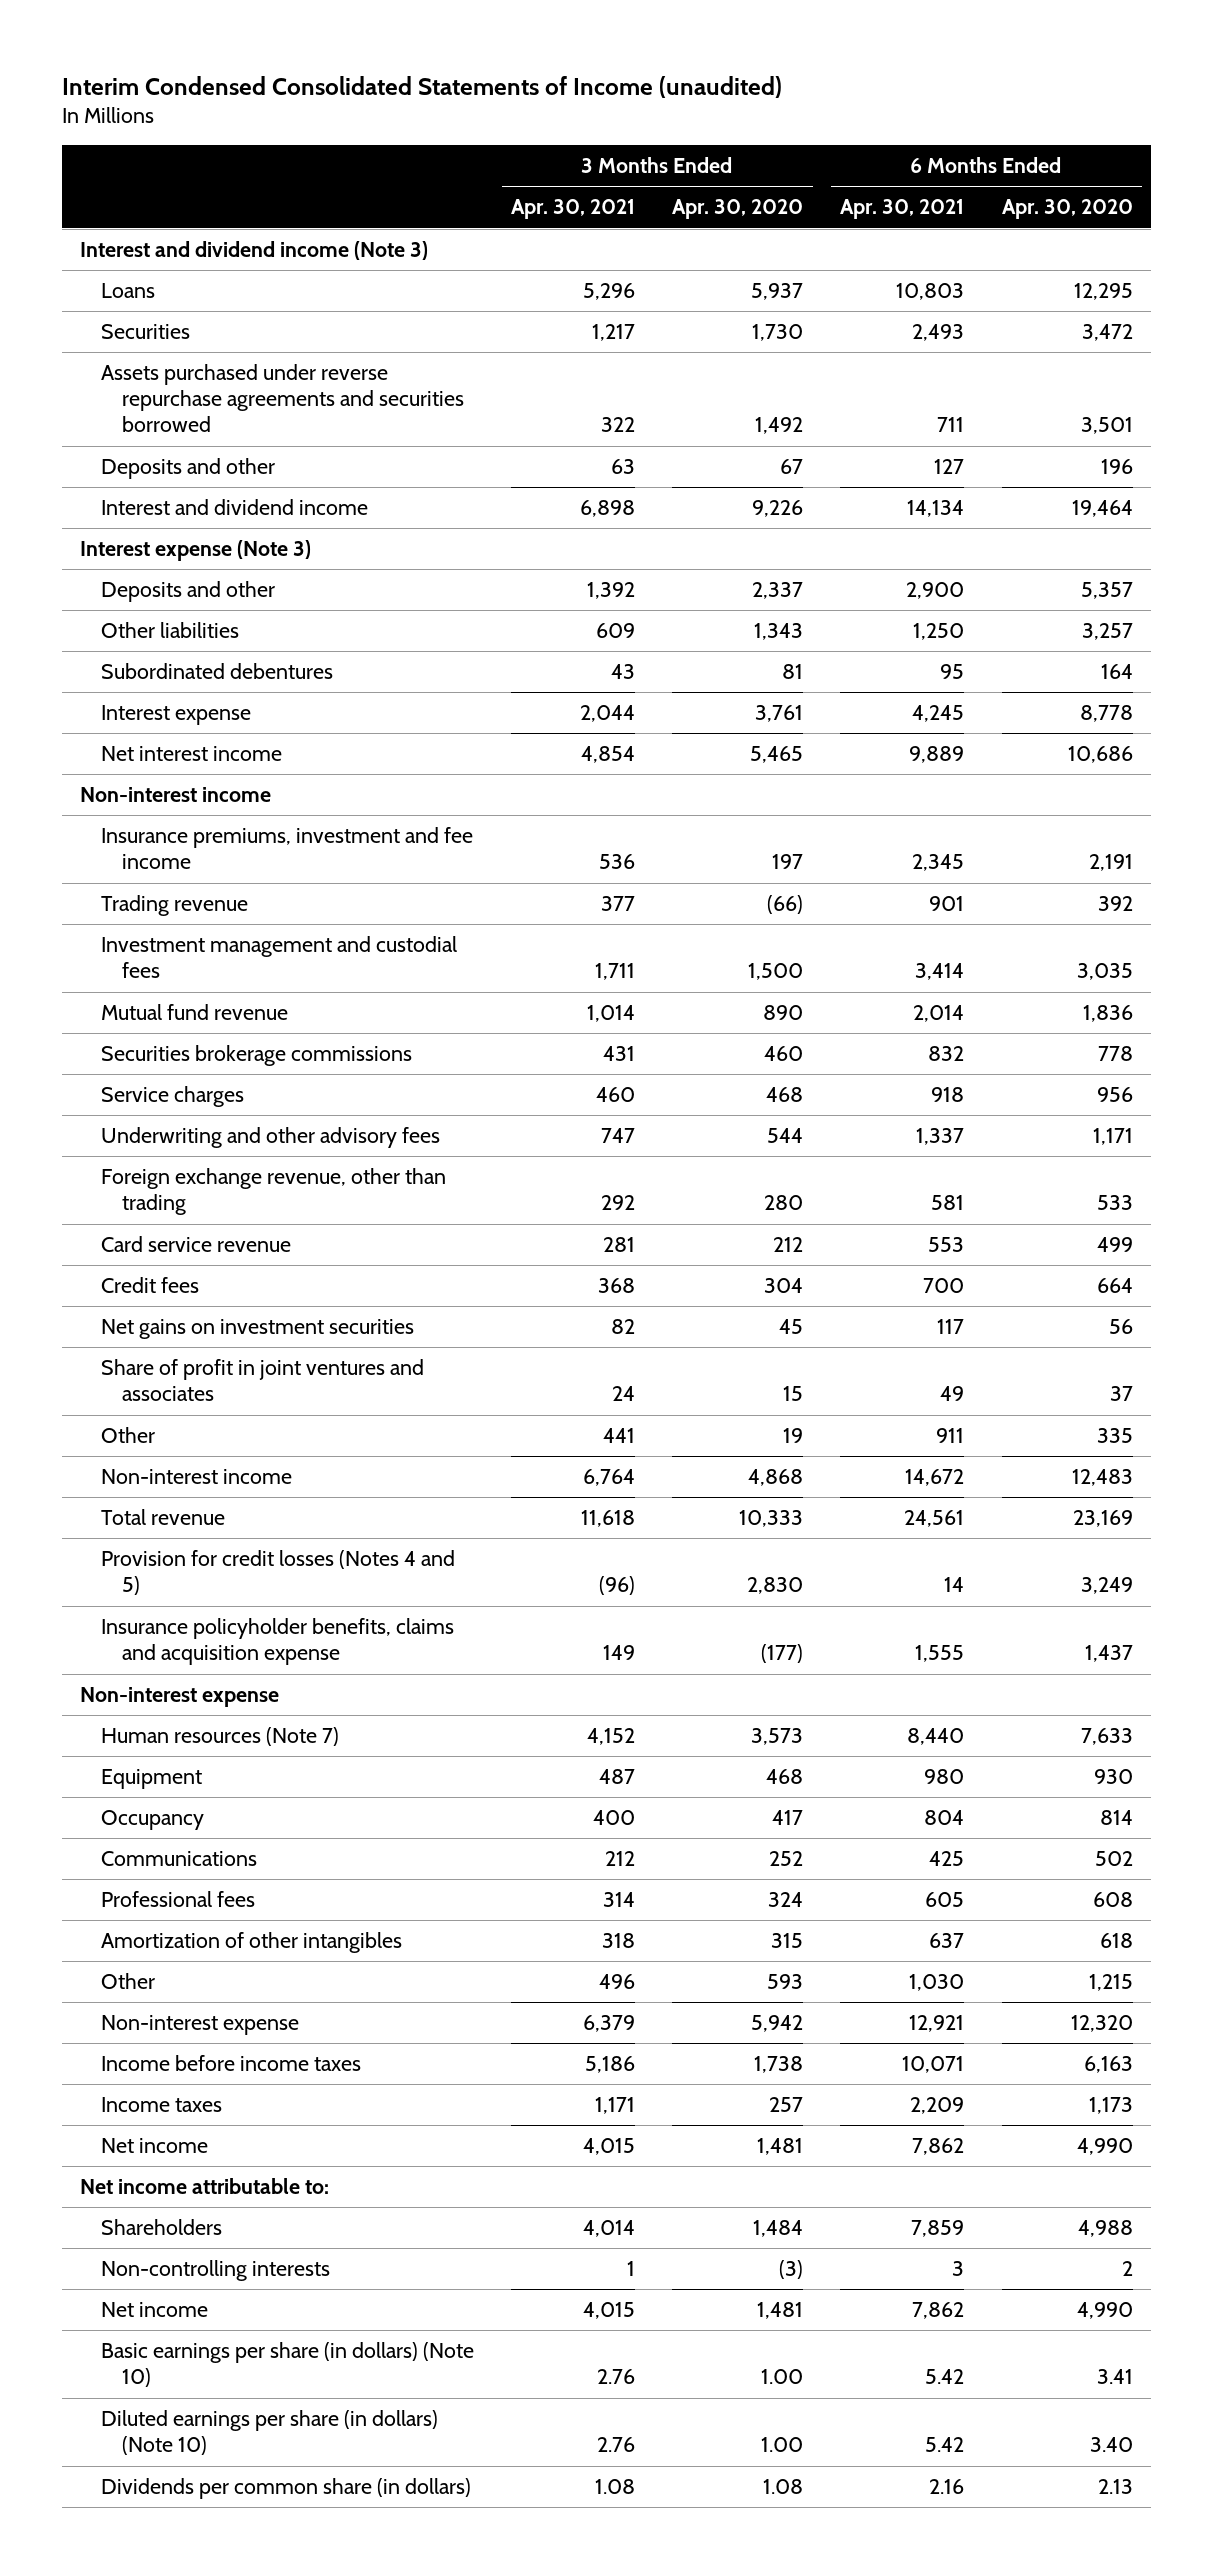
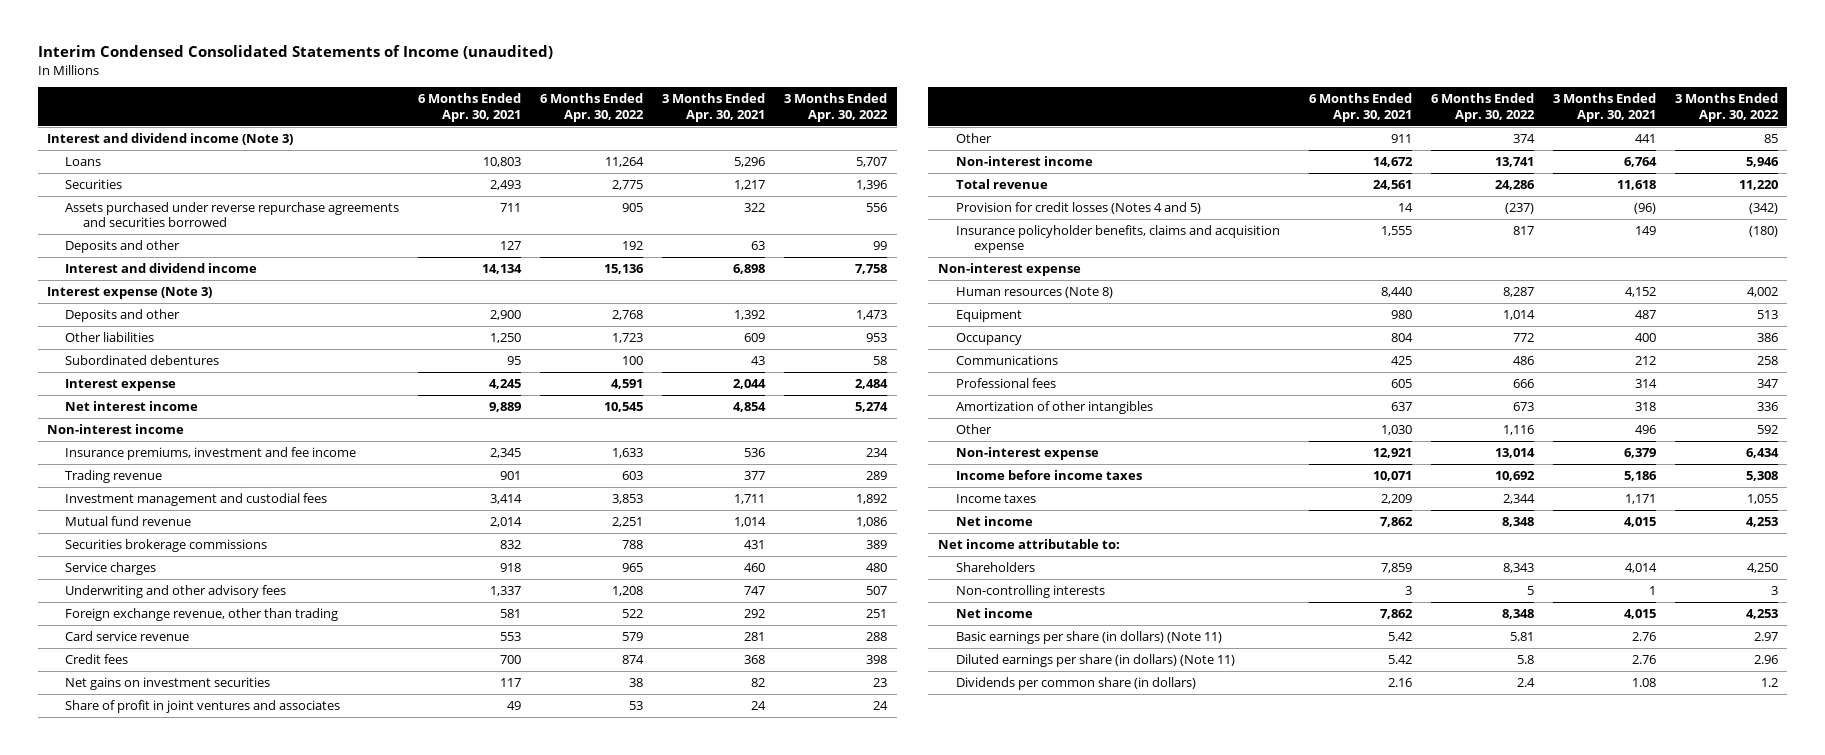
- | 3 Months Ended Apr. 30, 2021 | 3 Months Ended Apr. 30, 2020 | 6 Months Ended Apr. 30, 2021 | 6 Months Ended Apr. 30, 2020
+ | 6 Months Ended Apr. 30, 2021 | 6 Months Ended Apr. 30, 2022 | 3 Months Ended Apr. 30, 2021 | 3 Months Ended Apr. 30, 2022
- Human resources (Note 7) | 4,152 | 3,573 | 8,440 | 7,633
+ Human resources (Note 8) | 8,440 | 8,287 | 4,152 | 4,002
- Basic earnings per share (in dollars) (Note 10) | 2.76 | 1.00 | 5.42 | 3.41
- Diluted earnings per share (in dollars) (Note 10) | 2.76 | 1.00 | 5.42 | 3.40
+ Basic earnings per share (in dollars) (Note 11) | 5.42 | 5.81 | 2.76 | 2.97
+ Diluted earnings per share (in dollars) (Note 11) | 5.42 | 5.8 | 2.76 | 2.96

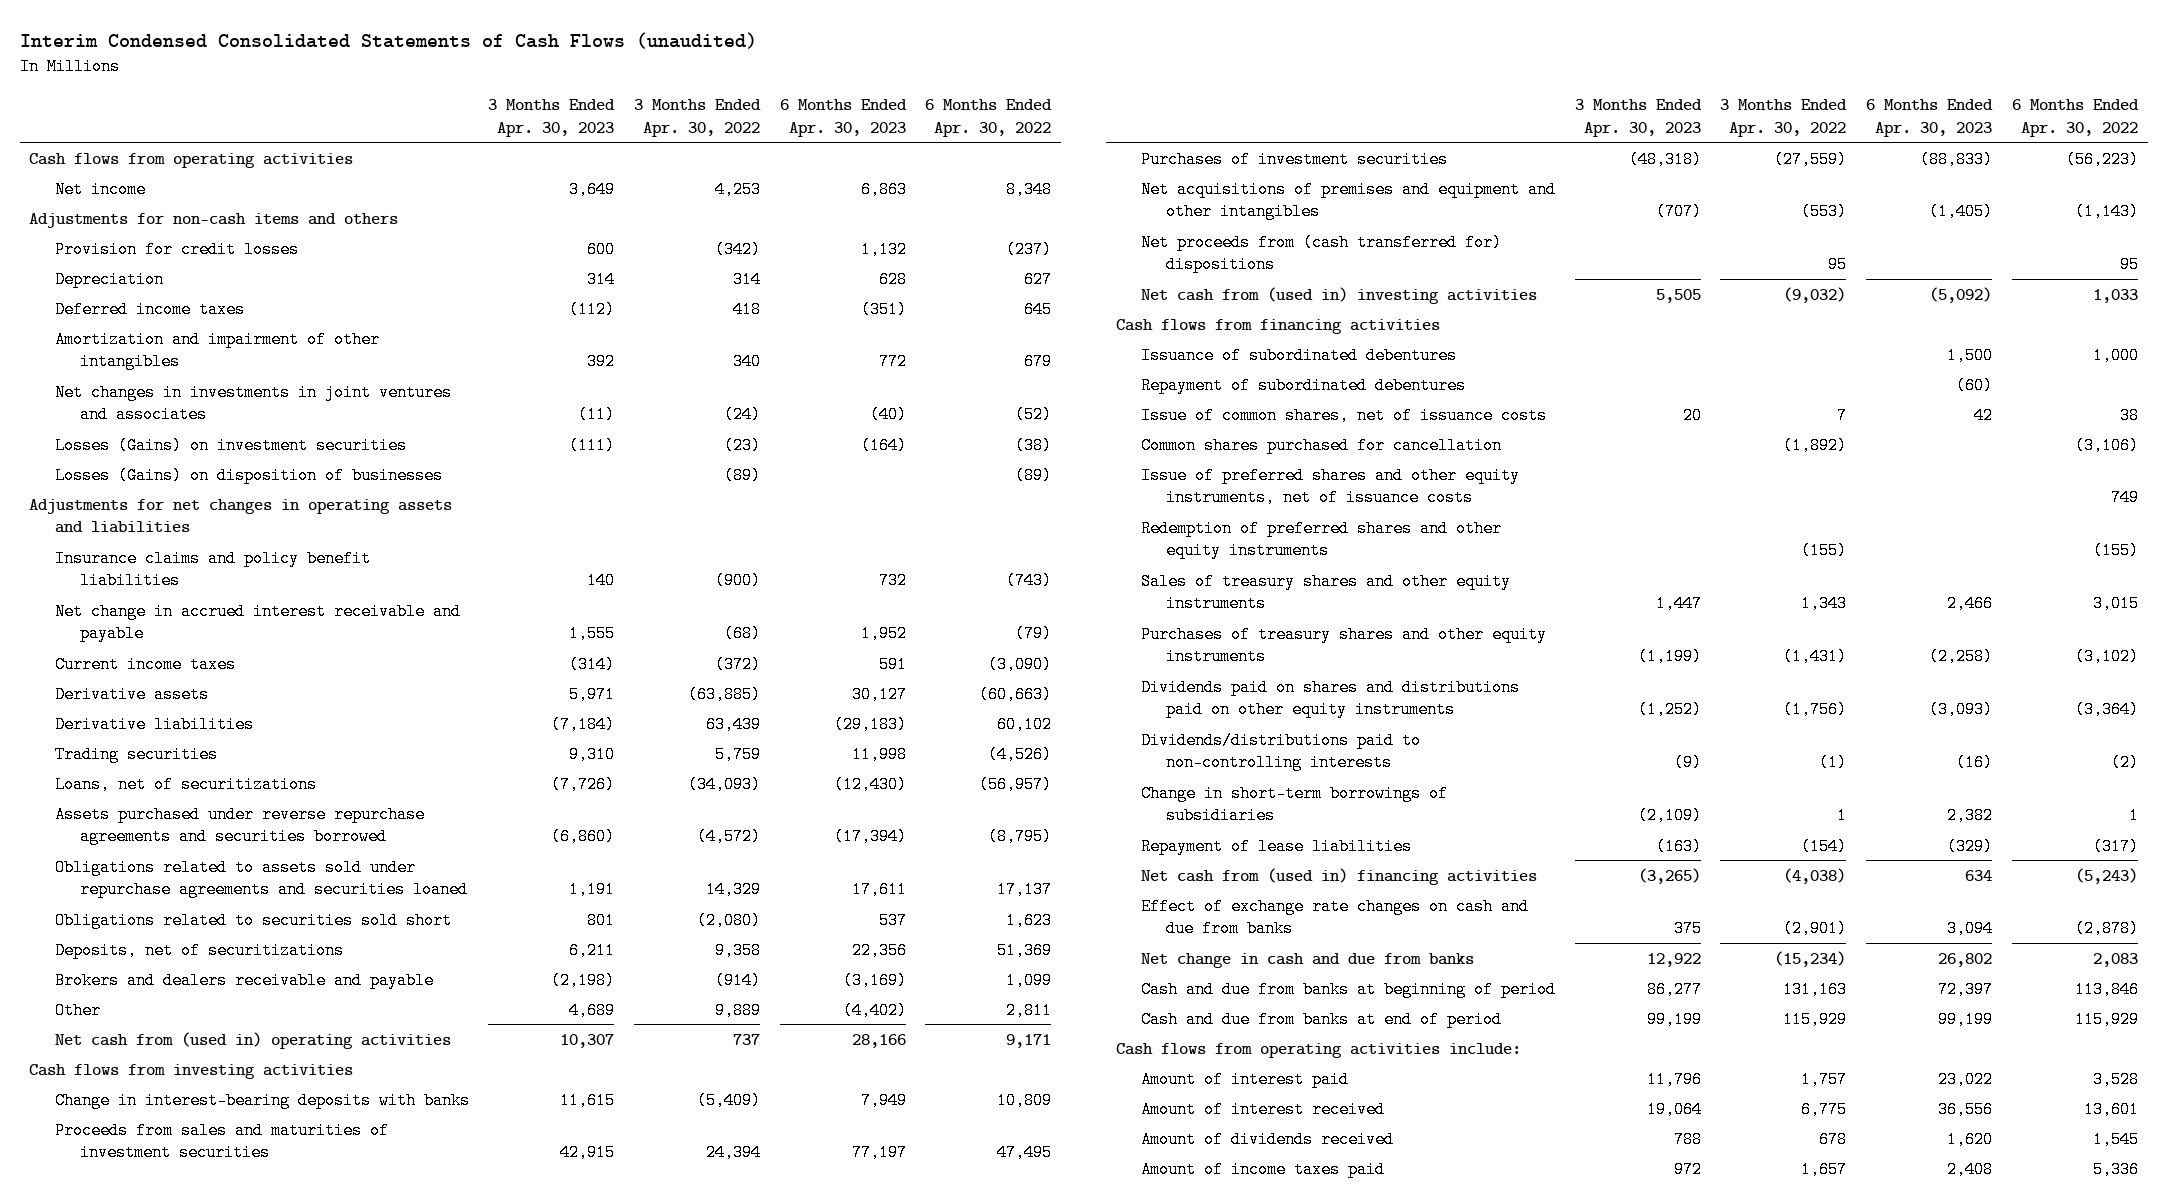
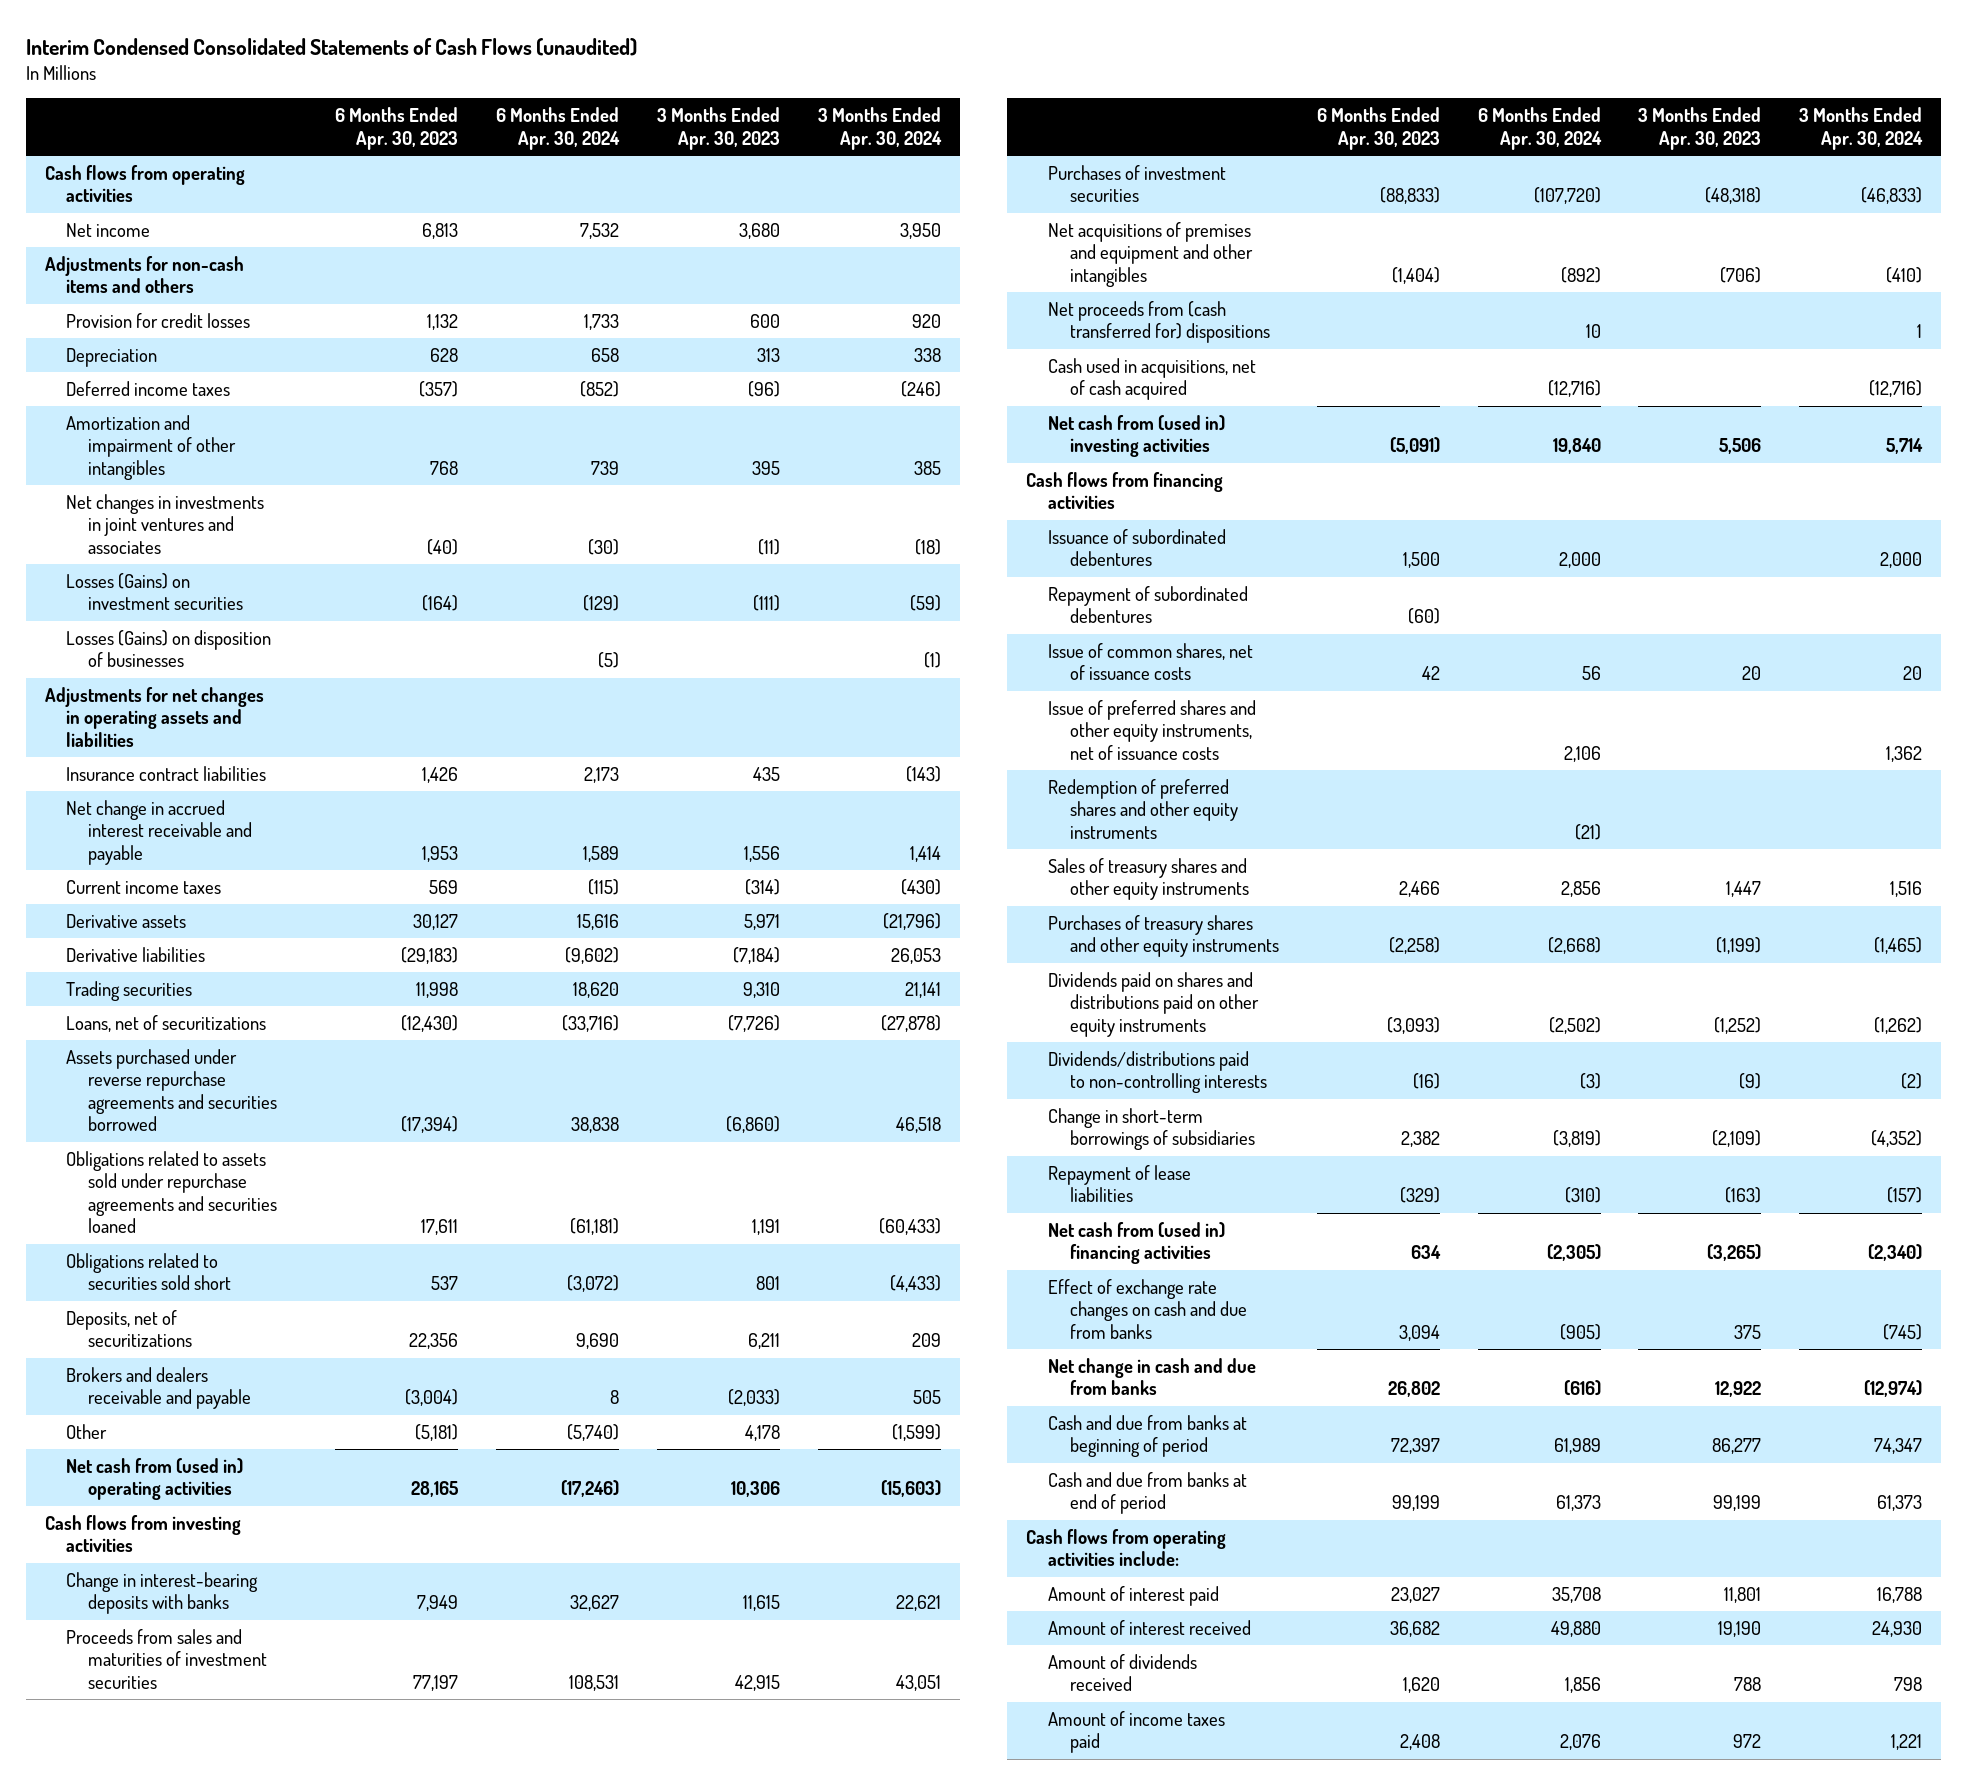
- | 3 Months Ended Apr. 30, 2023 | 3 Months Ended Apr. 30, 2022 | 6 Months Ended Apr. 30, 2023 | 6 Months Ended Apr. 30, 2022
+ | 6 Months Ended Apr. 30, 2023 | 6 Months Ended Apr. 30, 2024 | 3 Months Ended Apr. 30, 2023 | 3 Months Ended Apr. 30, 2024
- Net income | 3,649 | 4,253 | 6,863 | 8,348
+ Net income | 6,813 | 7,532 | 3,680 | 3,950
- Depreciation | 314 | 314 | 628 | 627
- Deferred income taxes | (112) | 418 | (351) | 645
- Amortization and impairment of other intangibles | 392 | 340 | 772 | 679
+ Depreciation | 628 | 658 | 313 | 338
+ Deferred income taxes | (357) | (852) | (96) | (246)
+ Amortization and impairment of other intangibles | 768 | 739 | 395 | 385
- Insurance claims and policy benefit liabilities | 140 | (900) | 732 | (743)
- Net change in accrued interest receivable and payable | 1,555 | (68) | 1,952 | (79)
- Current income taxes | (314) | (372) | 591 | (3,090)
+ Insurance contract liabilities | 1,426 | 2,173 | 435 | (143)
+ Net change in accrued interest receivable and payable | 1,953 | 1,589 | 1,556 | 1,414
+ Current income taxes | 569 | (115) | (314) | (430)
- Brokers and dealers receivable and payable | (2,198) | (914) | (3,169) | 1,099
- Other | 4,689 | 9,889 | (4,402) | 2,811
- Net cash from (used in) operating activities | 10,307 | 737 | 28,166 | 9,171
+ Brokers and dealers receivable and payable | (3,004) | 8 | (2,033) | 505
+ Other | (5,181) | (5,740) | 4,178 | (1,599)
+ Net cash from (used in) operating activities | 28,165 | (17,246) | 10,306 | (15,603)
- Net acquisitions of premises and equipment and other intangibles | (707) | (553) | (1,405) | (1,143)
+ Net acquisitions of premises and equipment and other intangibles | (1,404) | (892) | (706) | (410)
- Net cash from (used in) investing activities | 5,505 | (9,032) | (5,092) | 1,033
+ Cash used in acquisitions, net of cash acquired | | (12,716) | | (12,716)
+ Net cash from (used in) investing activities | (5,091) | 19,840 | 5,506 | 5,714
- Common shares purchased for cancellation | | (1,892) | | (3,106)
- Amount of interest paid | 11,796 | 1,757 | 23,022 | 3,528
- Amount of interest received | 19,064 | 6,775 | 36,556 | 13,601
+ Amount of interest paid | 23,027 | 35,708 | 11,801 | 16,788
+ Amount of interest received | 36,682 | 49,880 | 19,190 | 24,930

